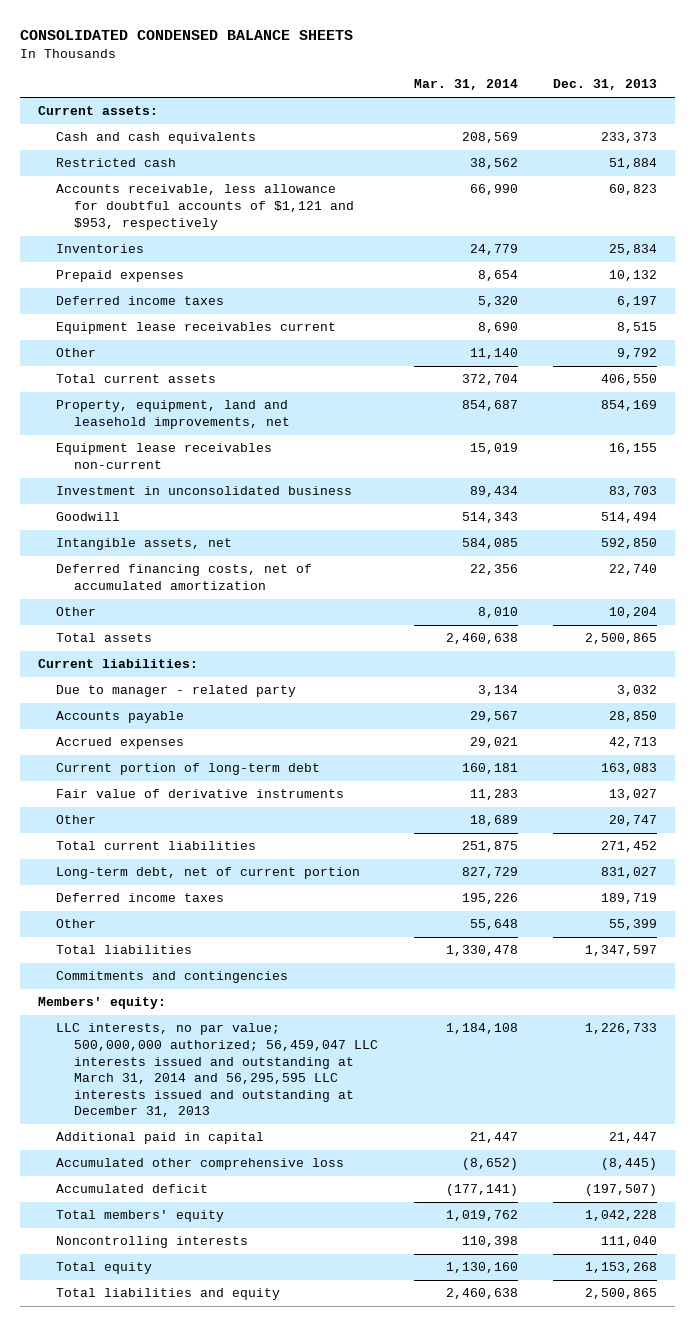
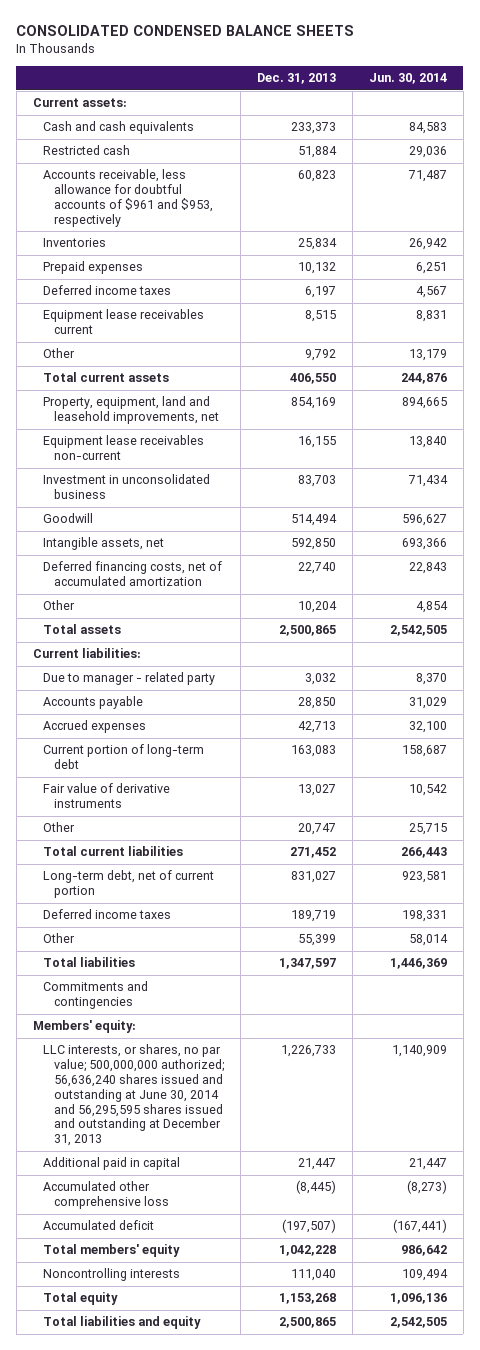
- | Mar. 31, 2014 | Dec. 31, 2013
+ | Dec. 31, 2013 | Jun. 30, 2014
- Accounts receivable, less allowance for doubtful accounts of $1,121 and $953, respectively | 66,990 | 60,823
+ Accounts receivable, less allowance for doubtful accounts of $961 and $953, respectively | 60,823 | 71,487
- LLC interests, no par value; 500,000,000 authorized; 56,459,047 LLC interests issued and outstanding at March 31, 2014 and 56,295,595 LLC interests issued and outstanding at December 31, 2013 | 1,184,108 | 1,226,733
+ LLC interests, or shares, no par value; 500,000,000 authorized; 56,636,240 shares issued and outstanding at June 30, 2014 and 56,295,595 shares issued and outstanding at December 31, 2013 | 1,226,733 | 1,140,909

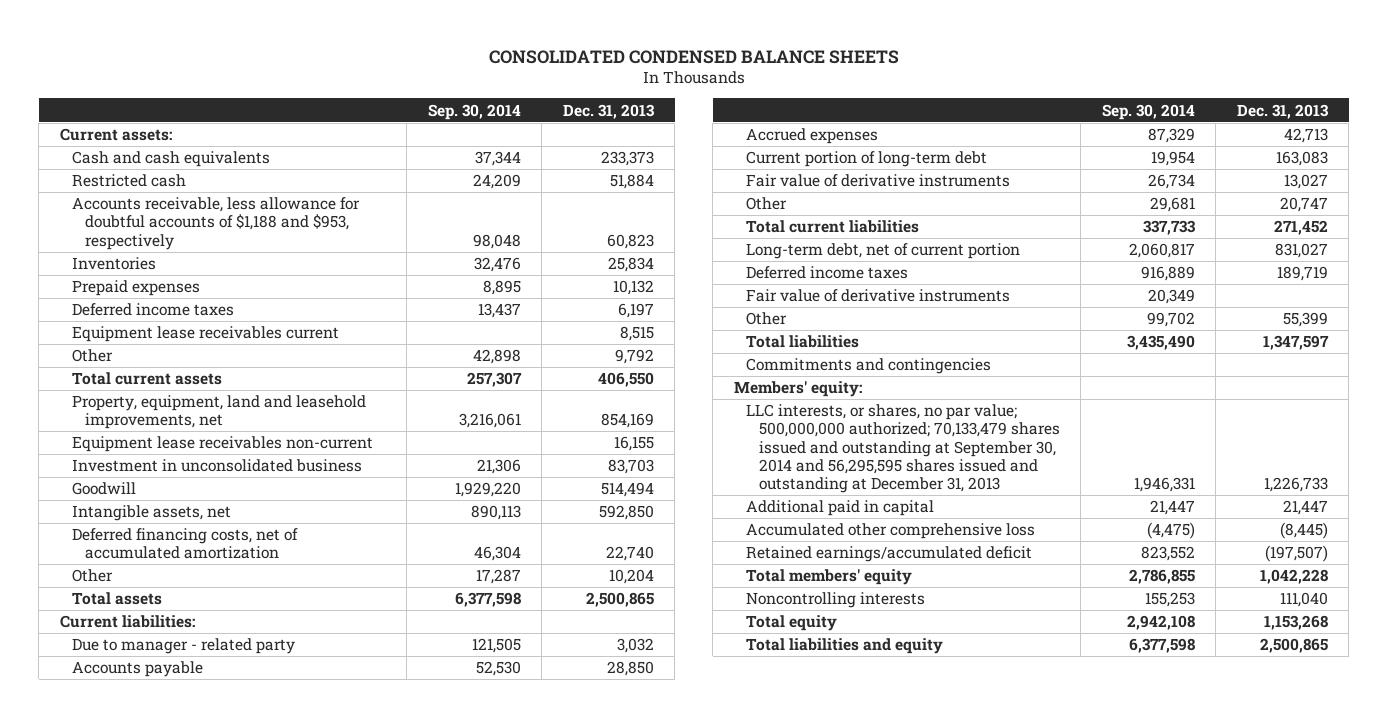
- | Dec. 31, 2013 | Jun. 30, 2014
+ | Sep. 30, 2014 | Dec. 31, 2013
- Accounts receivable, less allowance for doubtful accounts of $961 and $953, respectively | 60,823 | 71,487
+ Accounts receivable, less allowance for doubtful accounts of $1,188 and $953, respectively | 98,048 | 60,823
+ Fair value of derivative instruments | 20,349 |
- LLC interests, or shares, no par value; 500,000,000 authorized; 56,636,240 shares issued and outstanding at June 30, 2014 and 56,295,595 shares issued and outstanding at December 31, 2013 | 1,226,733 | 1,140,909
+ LLC interests, or shares, no par value; 500,000,000 authorized; 70,133,479 shares issued and outstanding at September 30, 2014 and 56,295,595 shares issued and outstanding at December 31, 2013 | 1,946,331 | 1,226,733
- Accumulated deficit | (197,507) | (167,441)
+ Retained earnings/accumulated deficit | 823,552 | (197,507)

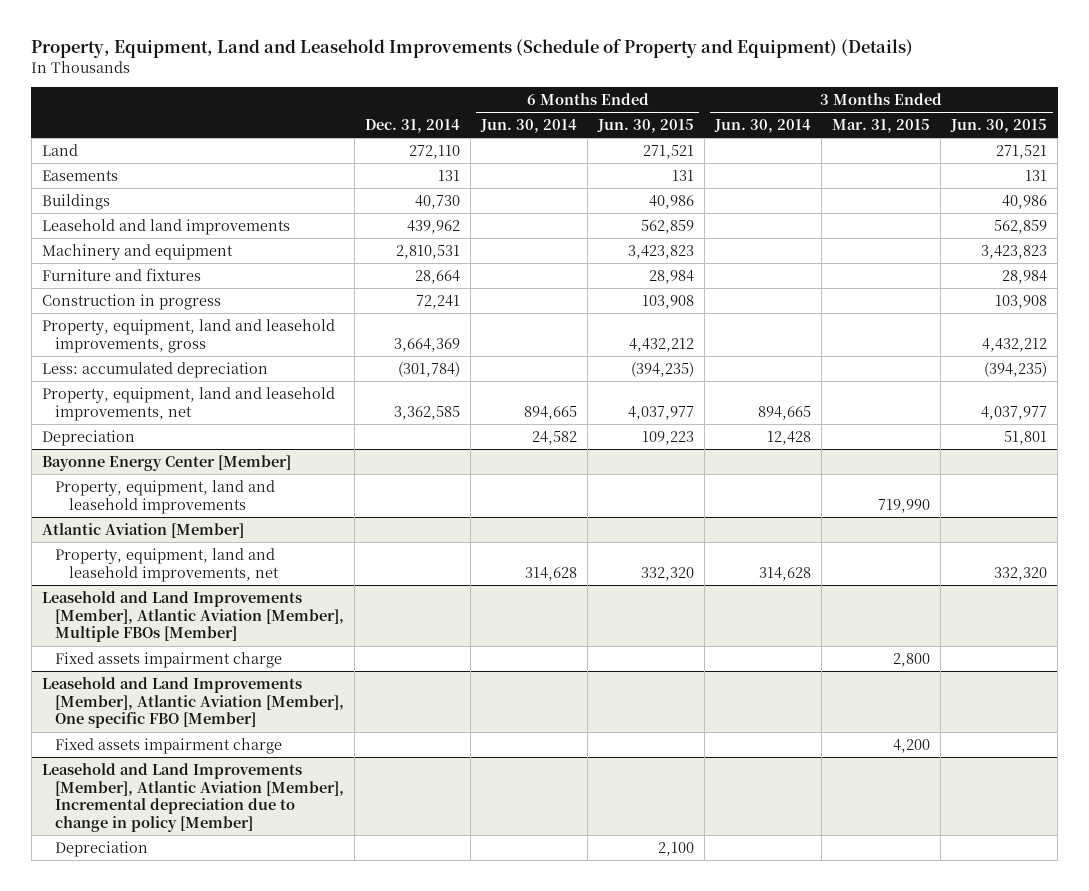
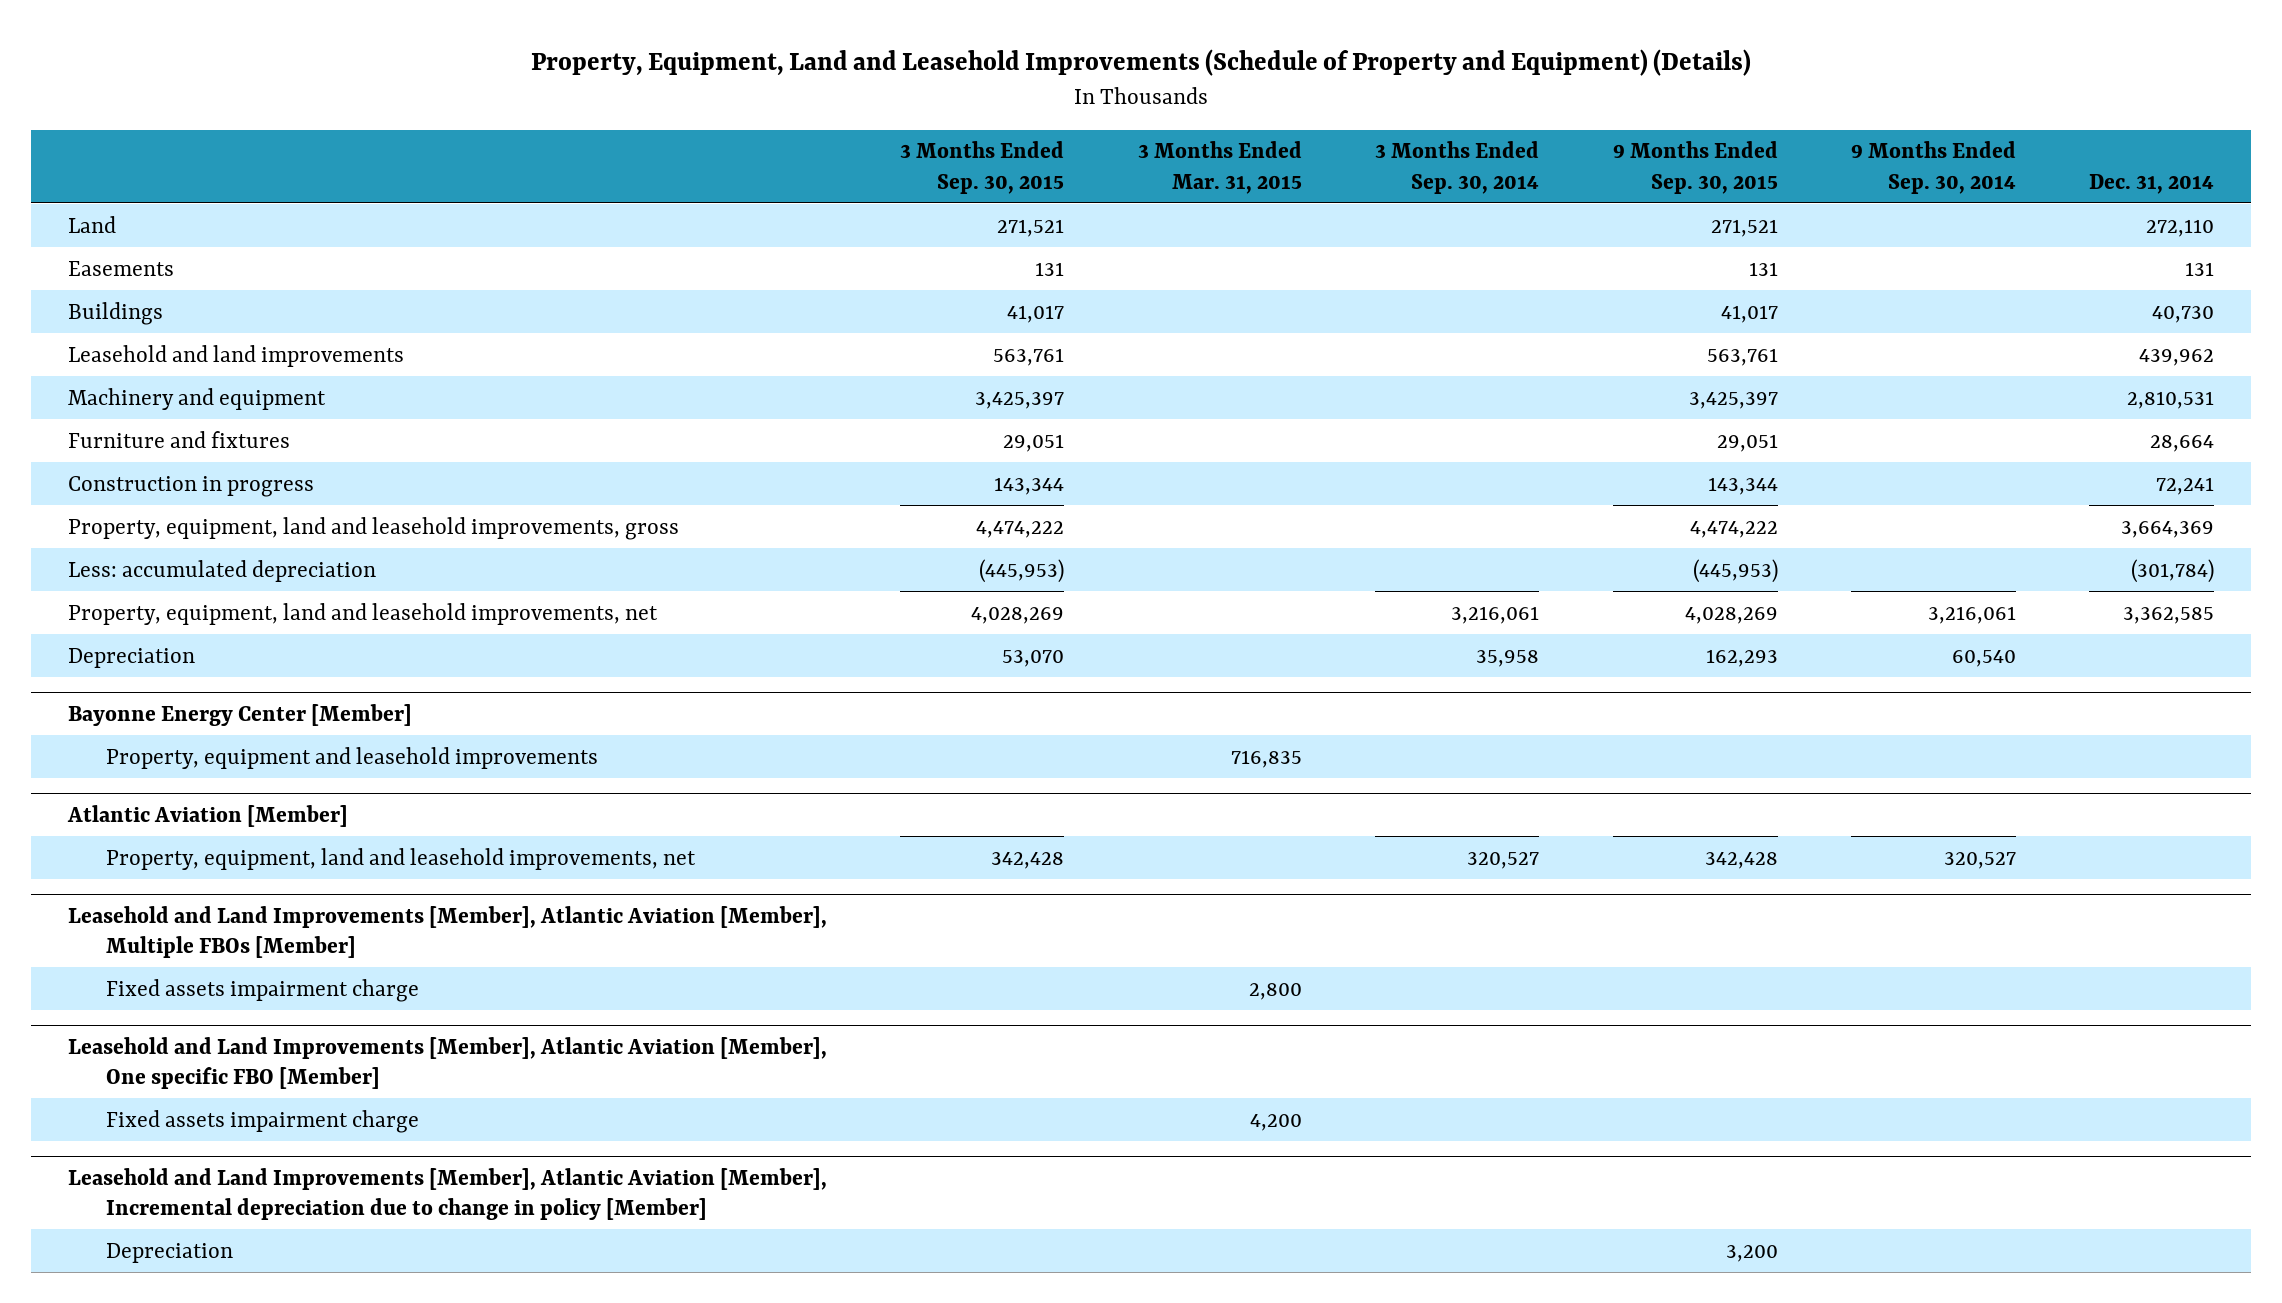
- | Dec. 31, 2014 | 6 Months Ended Jun. 30, 2014 | 6 Months Ended Jun. 30, 2015 | 3 Months Ended Jun. 30, 2014 | 3 Months Ended Mar. 31, 2015 | 3 Months Ended Jun. 30, 2015
+ | 3 Months Ended Sep. 30, 2015 | 3 Months Ended Mar. 31, 2015 | 3 Months Ended Sep. 30, 2014 | 9 Months Ended Sep. 30, 2015 | 9 Months Ended Sep. 30, 2014 | Dec. 31, 2014
@ Bayonne Energy Center [Member]
- Property, equipment, land and leasehold improvements | | | | | 719,990 |
+ Property, equipment and leasehold improvements | | 716,835 | | | |

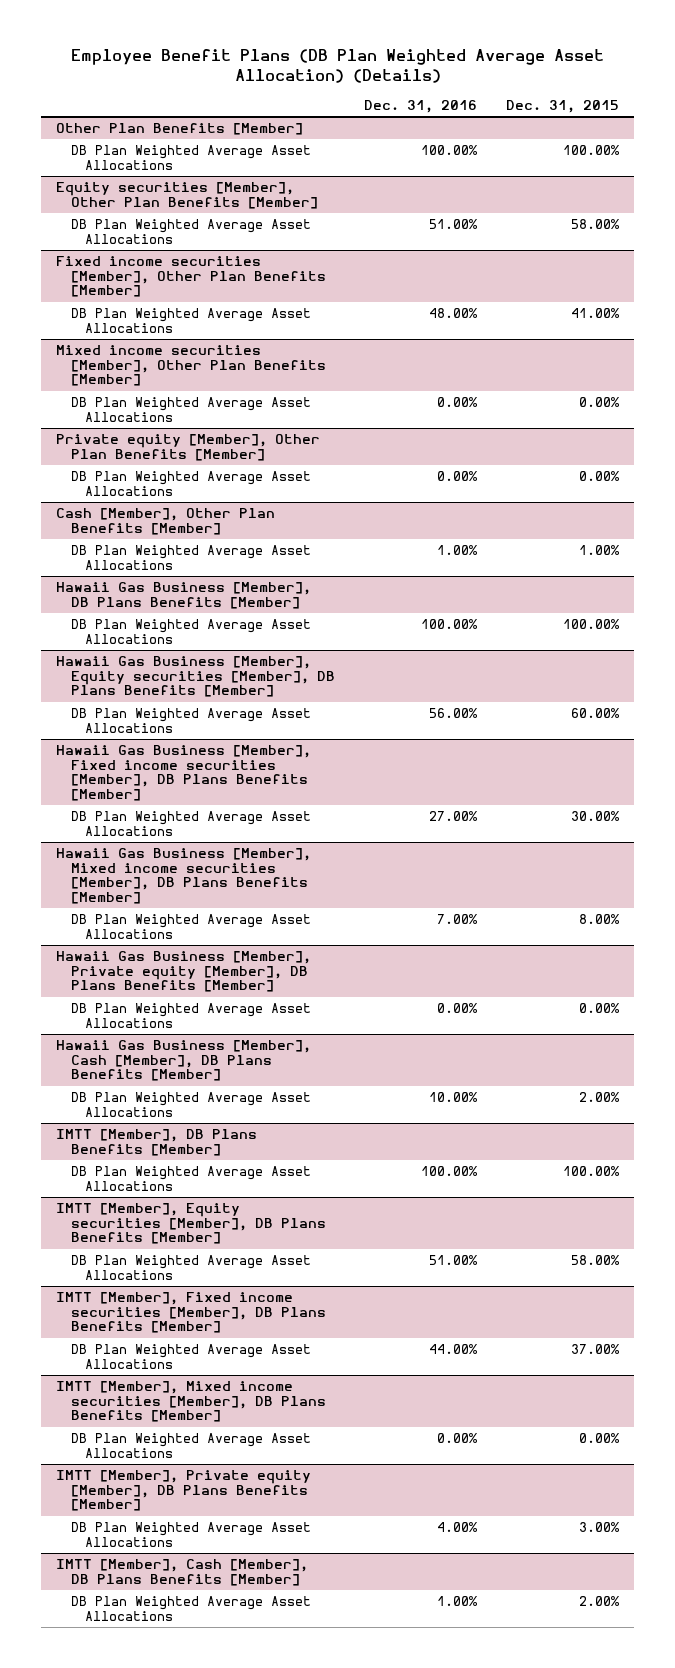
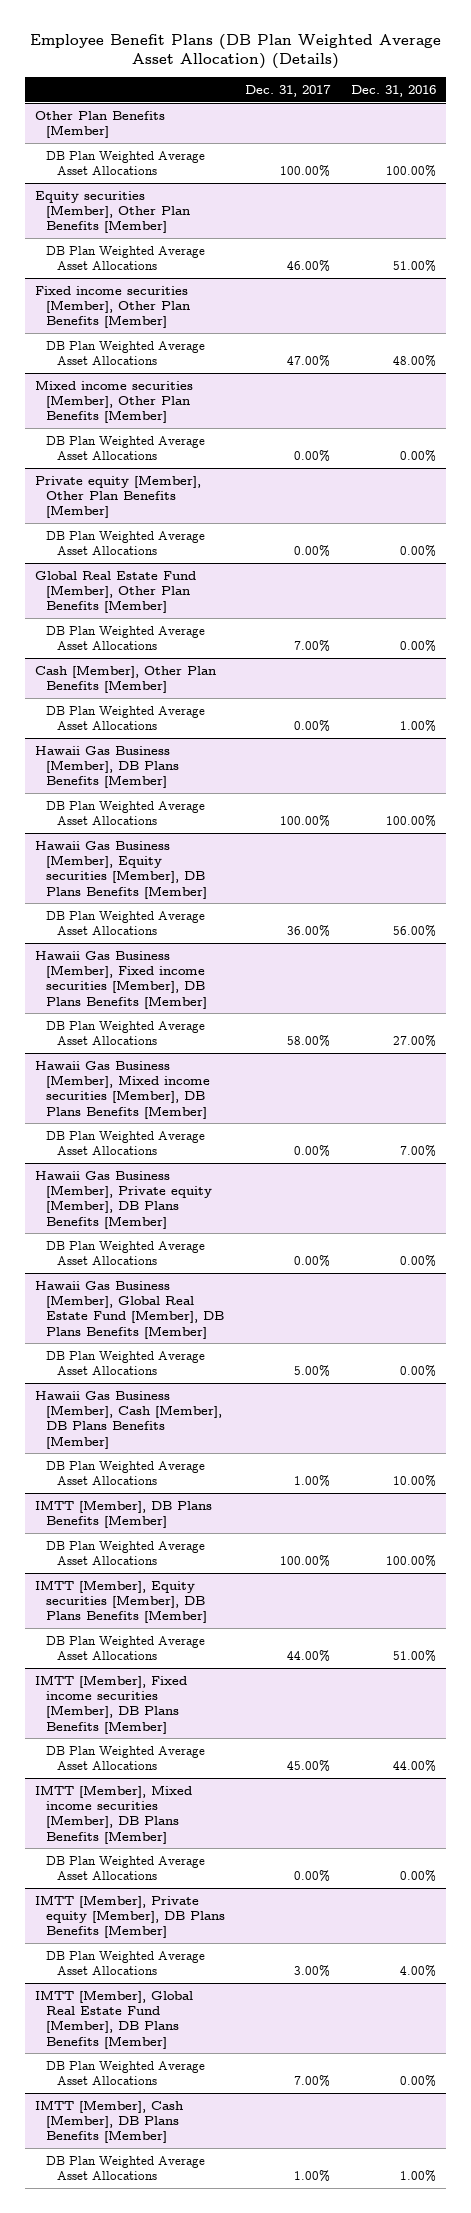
- | Dec. 31, 2016 | Dec. 31, 2015
+ | Dec. 31, 2017 | Dec. 31, 2016
+ Global Real Estate Fund [Member], Other Plan Benefits [Member]
+ DB Plan Weighted Average Asset Allocations | 7.00% | 0.00%
+ Hawaii Gas Business [Member], Global Real Estate Fund [Member], DB Plans Benefits [Member]
+ DB Plan Weighted Average Asset Allocations | 5.00% | 0.00%
+ IMTT [Member], Global Real Estate Fund [Member], DB Plans Benefits [Member]
+ DB Plan Weighted Average Asset Allocations | 7.00% | 0.00%

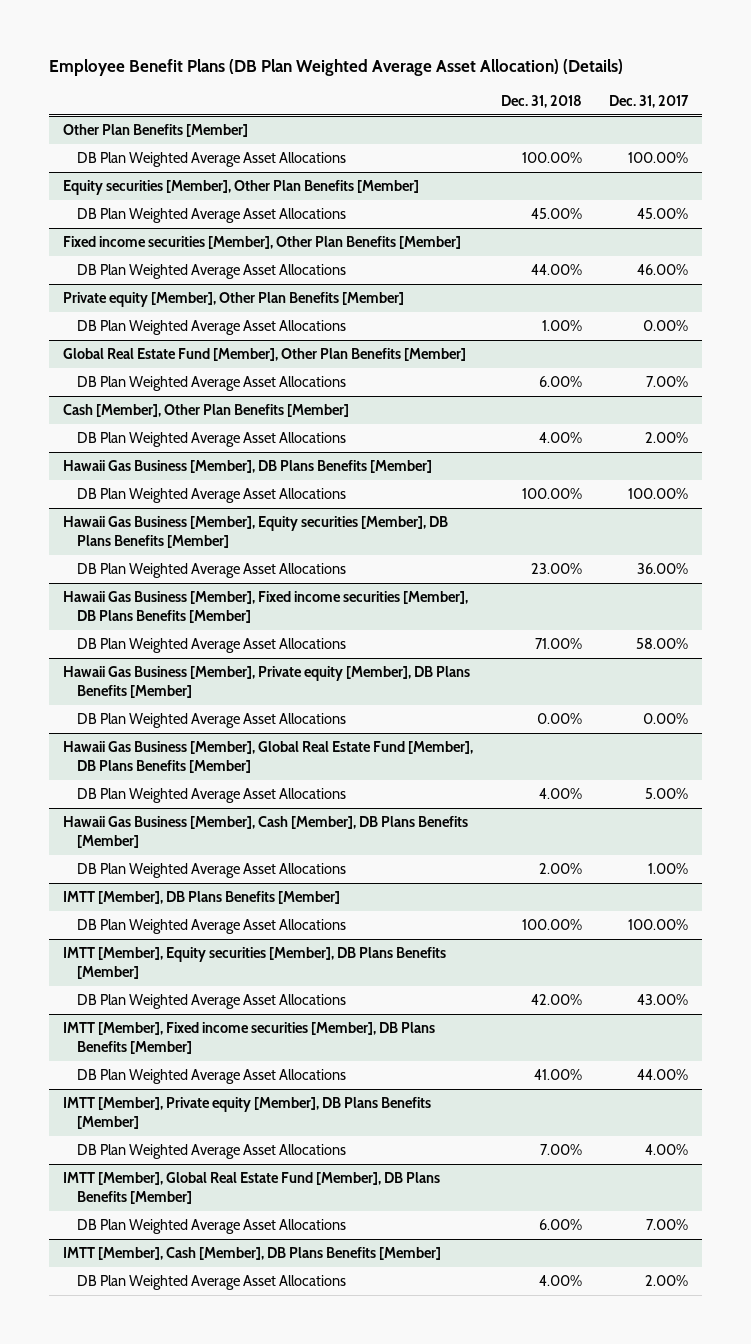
- | Dec. 31, 2017 | Dec. 31, 2016
+ | Dec. 31, 2018 | Dec. 31, 2017
@ Equity securities [Member], Other Plan Benefits [Member]
- DB Plan Weighted Average Asset Allocations | 46.00% | 51.00%
+ DB Plan Weighted Average Asset Allocations | 45.00% | 45.00%
@ Fixed income securities [Member], Other Plan Benefits [Member]
- DB Plan Weighted Average Asset Allocations | 47.00% | 48.00%
- Mixed income securities [Member], Other Plan Benefits [Member]
- DB Plan Weighted Average Asset Allocations | 0.00% | 0.00%
@ Fixed income securities [Member], Other Plan Benefits [Member]
+ DB Plan Weighted Average Asset Allocations | 44.00% | 46.00%
@ Cash [Member], Other Plan Benefits [Member]
- DB Plan Weighted Average Asset Allocations | 0.00% | 1.00%
+ DB Plan Weighted Average Asset Allocations | 4.00% | 2.00%
- Hawaii Gas Business [Member], Mixed income securities [Member], DB Plans Benefits [Member]
- DB Plan Weighted Average Asset Allocations | 0.00% | 7.00%
@ IMTT [Member], Equity securities [Member], DB Plans Benefits [Member]
- DB Plan Weighted Average Asset Allocations | 44.00% | 51.00%
+ DB Plan Weighted Average Asset Allocations | 42.00% | 43.00%
@ IMTT [Member], Fixed income securities [Member], DB Plans Benefits [Member]
- DB Plan Weighted Average Asset Allocations | 45.00% | 44.00%
- IMTT [Member], Mixed income securities [Member], DB Plans Benefits [Member]
- DB Plan Weighted Average Asset Allocations | 0.00% | 0.00%
@ IMTT [Member], Fixed income securities [Member], DB Plans Benefits [Member]
+ DB Plan Weighted Average Asset Allocations | 41.00% | 44.00%
@ IMTT [Member], Private equity [Member], DB Plans Benefits [Member]
- DB Plan Weighted Average Asset Allocations | 3.00% | 4.00%
+ DB Plan Weighted Average Asset Allocations | 7.00% | 4.00%
@ IMTT [Member], Cash [Member], DB Plans Benefits [Member]
- DB Plan Weighted Average Asset Allocations | 1.00% | 1.00%
+ DB Plan Weighted Average Asset Allocations | 4.00% | 2.00%

